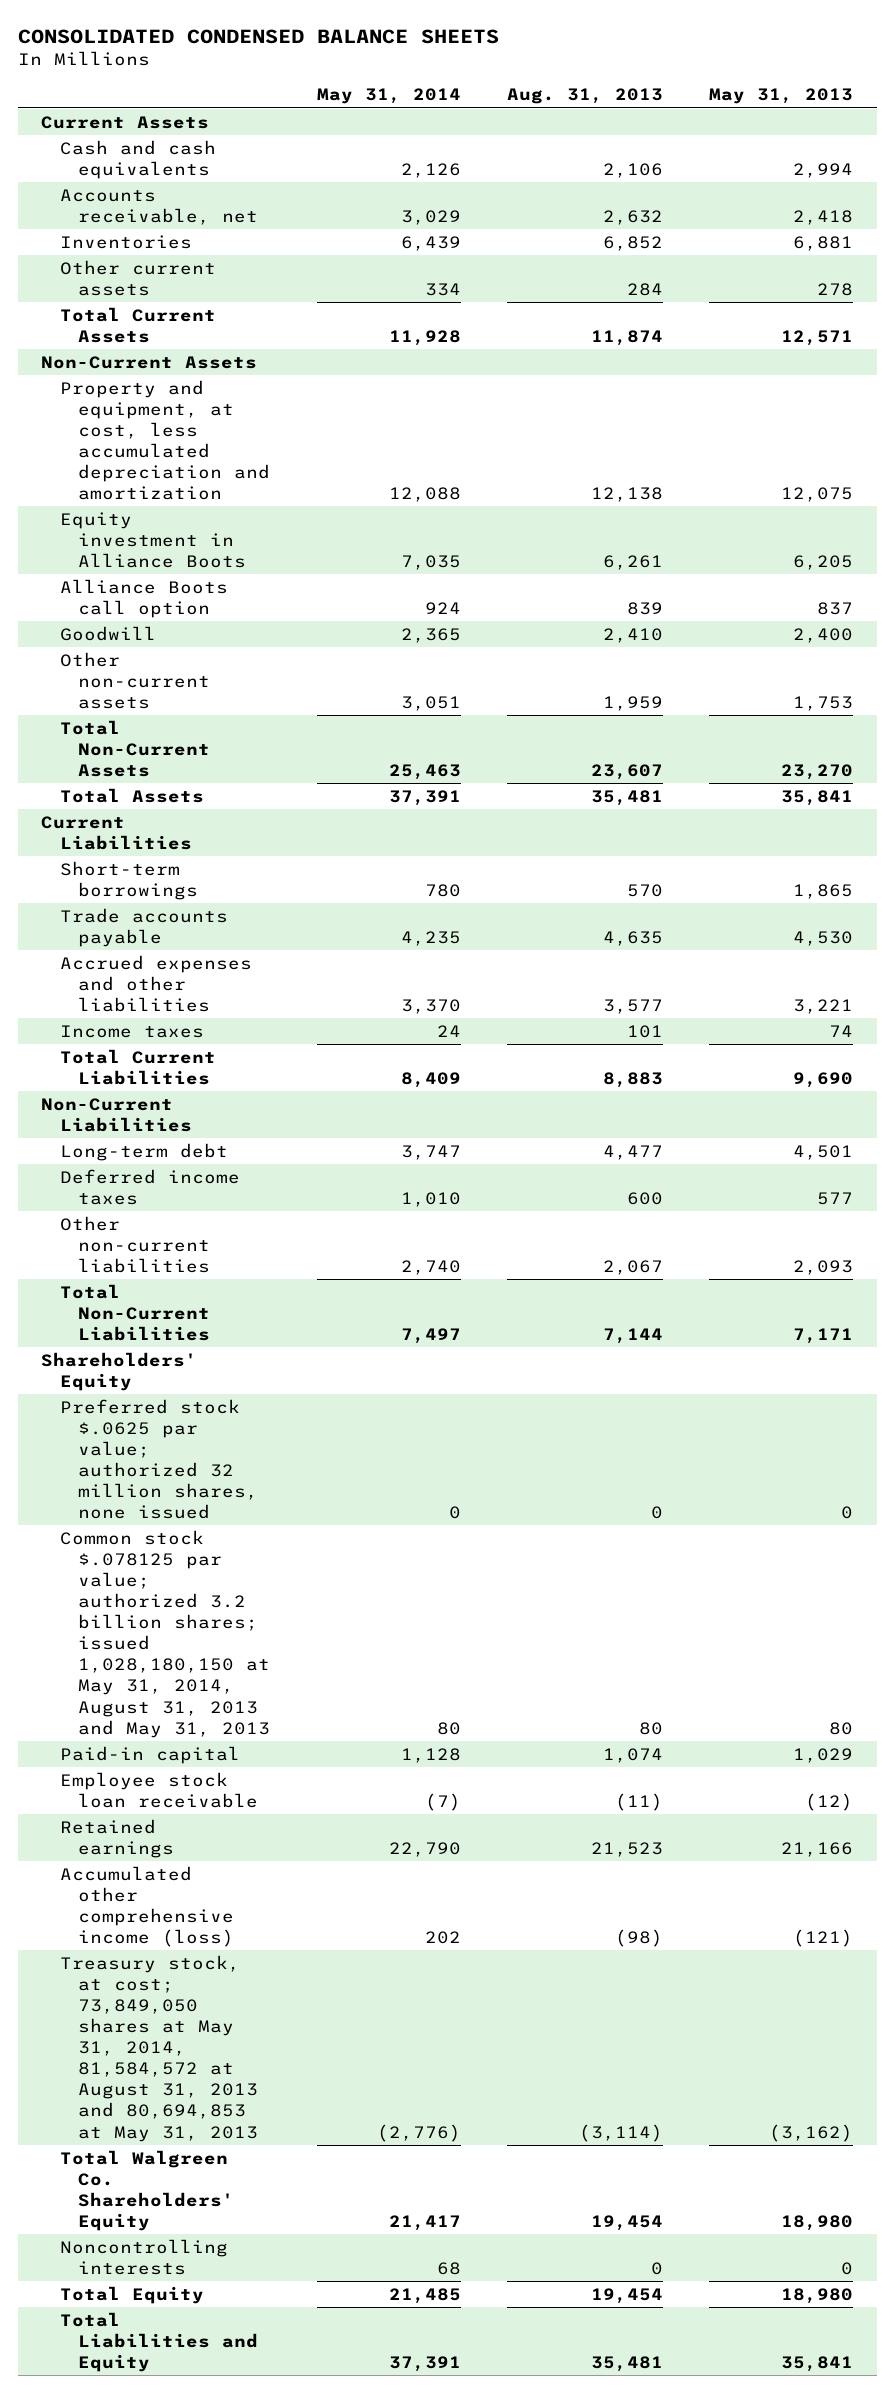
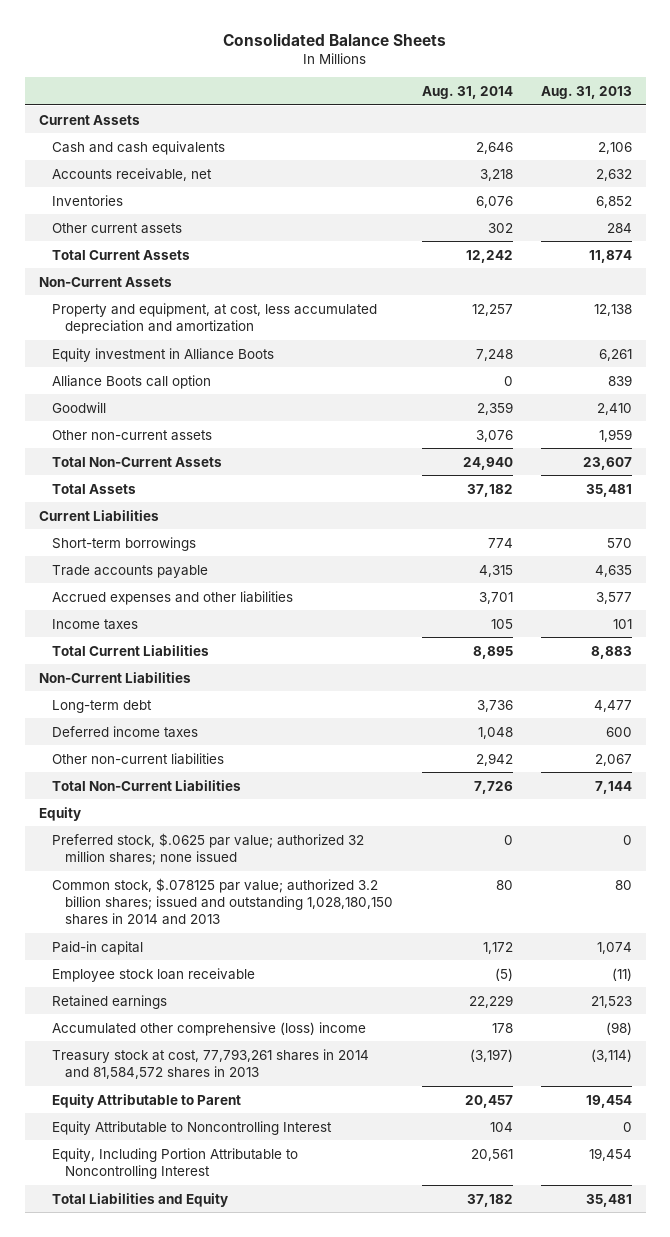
- CONSOLIDATED CONDENSED BALANCE SHEETS
+ Consolidated Balance Sheets
- | May 31, 2014 | Aug. 31, 2013 | May 31, 2013
+ | Aug. 31, 2014 | Aug. 31, 2013
- Shareholders' Equity
- Preferred stock $.0625 par value; authorized 32 million shares, none issued | 0 | 0 | 0
- Common stock $.078125 par value; authorized 3.2 billion shares; issued 1,028,180,150 at May 31, 2014, August 31, 2013 and May 31, 2013 | 80 | 80 | 80
+ Equity
+ Preferred stock, $.0625 par value; authorized 32 million shares; none issued | 0 | 0
+ Common stock, $.078125 par value; authorized 3.2 billion shares; issued and outstanding 1,028,180,150 shares in 2014 and 2013 | 80 | 80
- Accumulated other comprehensive income (loss) | 202 | (98) | (121)
- Treasury stock, at cost; 73,849,050 shares at May 31, 2014, 81,584,572 at August 31, 2013 and 80,694,853 at May 31, 2013 | (2,776) | (3,114) | (3,162)
- Total Walgreen Co. Shareholders' Equity | 21,417 | 19,454 | 18,980
- Noncontrolling interests | 68 | 0 | 0
- Total Equity | 21,485 | 19,454 | 18,980
+ Accumulated other comprehensive (loss) income | 178 | (98)
+ Treasury stock at cost, 77,793,261 shares in 2014 and 81,584,572 shares in 2013 | (3,197) | (3,114)
+ Equity Attributable to Parent | 20,457 | 19,454
+ Equity Attributable to Noncontrolling Interest | 104 | 0
+ Equity, Including Portion Attributable to Noncontrolling Interest | 20,561 | 19,454

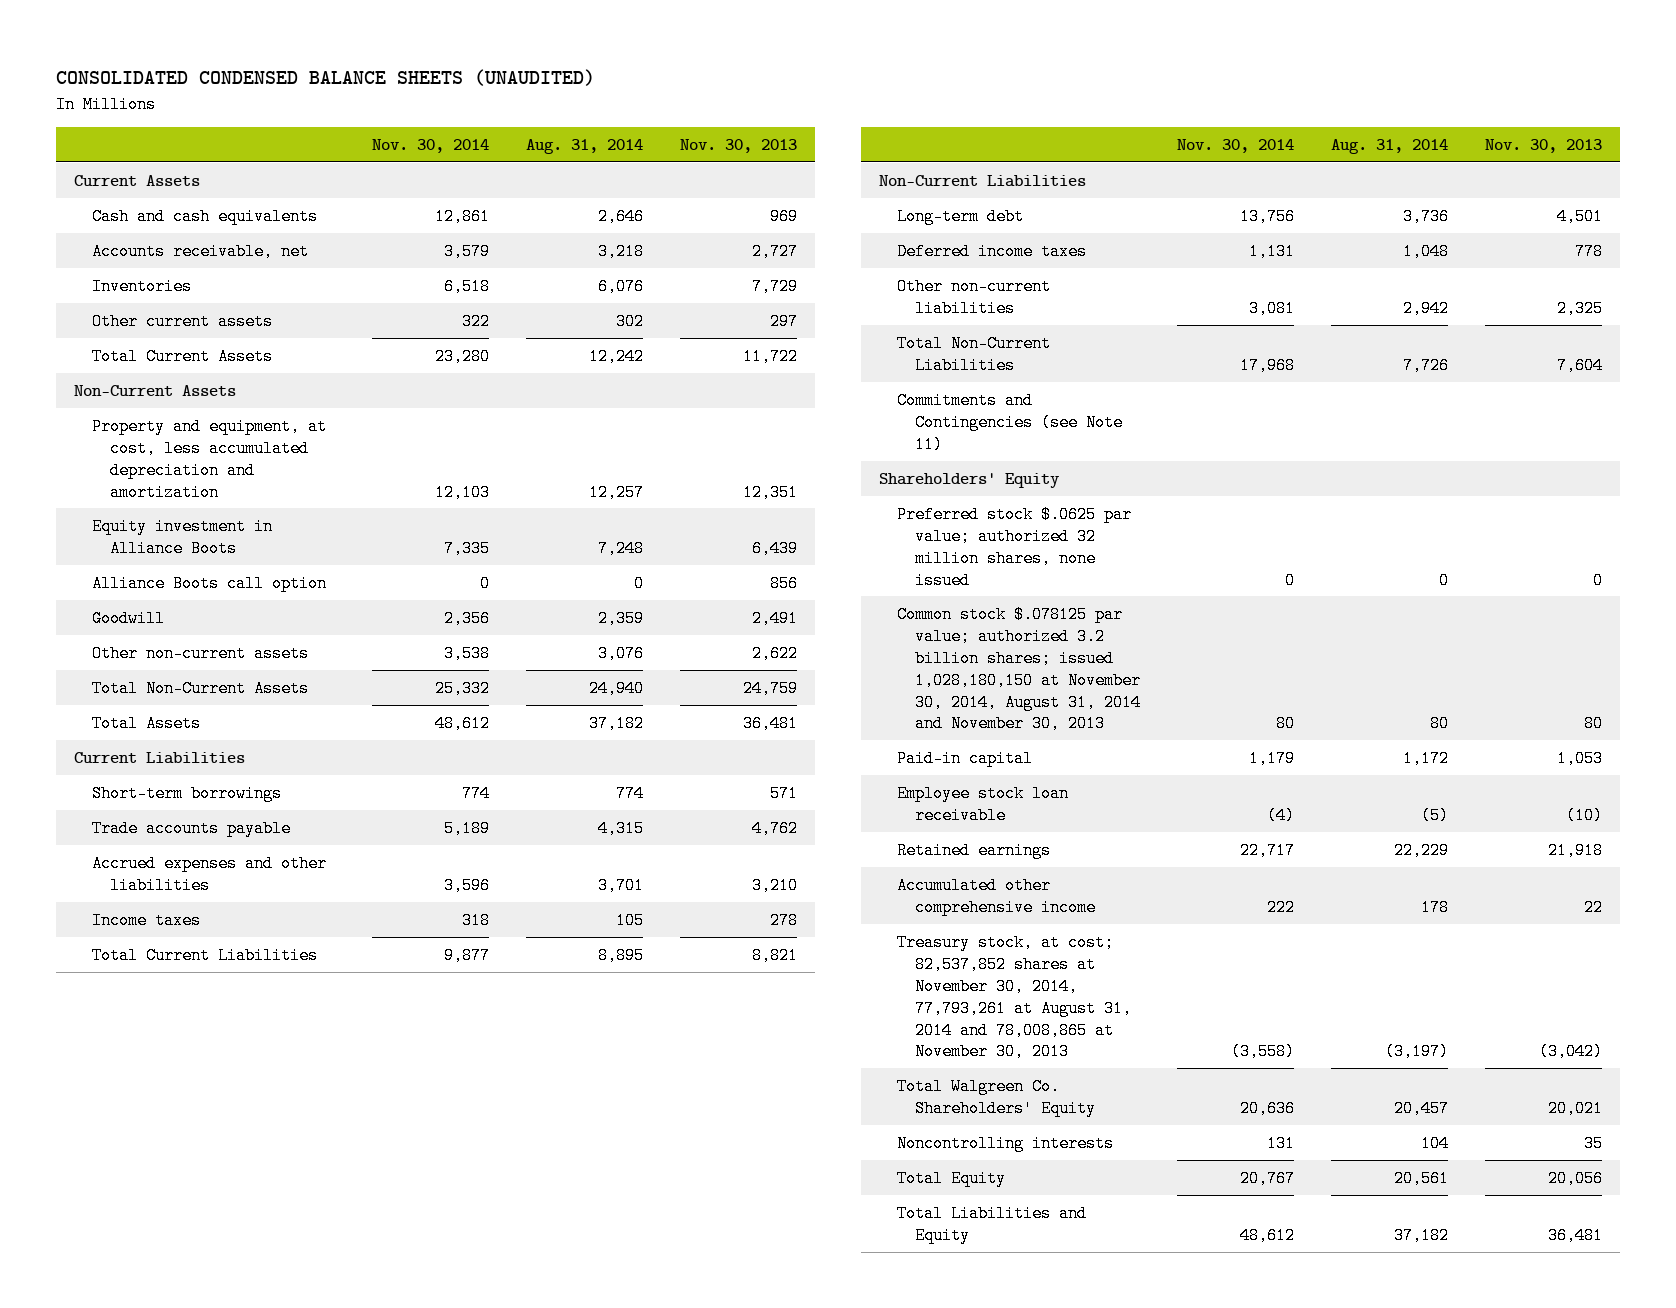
- Consolidated Balance Sheets
+ CONSOLIDATED CONDENSED BALANCE SHEETS (UNAUDITED)
- | Aug. 31, 2014 | Aug. 31, 2013
+ | Nov. 30, 2014 | Aug. 31, 2014 | Nov. 30, 2013
- Equity
- Preferred stock, $.0625 par value; authorized 32 million shares; none issued | 0 | 0
- Common stock, $.078125 par value; authorized 3.2 billion shares; issued and outstanding 1,028,180,150 shares in 2014 and 2013 | 80 | 80
+ Commitments and Contingencies (see Note 11)
+ Shareholders' Equity
+ Preferred stock $.0625 par value; authorized 32 million shares, none issued | 0 | 0 | 0
+ Common stock $.078125 par value; authorized 3.2 billion shares; issued 1,028,180,150 at November 30, 2014, August 31, 2014 and November 30, 2013 | 80 | 80 | 80
- Accumulated other comprehensive (loss) income | 178 | (98)
- Treasury stock at cost, 77,793,261 shares in 2014 and 81,584,572 shares in 2013 | (3,197) | (3,114)
- Equity Attributable to Parent | 20,457 | 19,454
- Equity Attributable to Noncontrolling Interest | 104 | 0
- Equity, Including Portion Attributable to Noncontrolling Interest | 20,561 | 19,454
+ Accumulated other comprehensive income | 222 | 178 | 22
+ Treasury stock, at cost; 82,537,852 shares at November 30, 2014, 77,793,261 at August 31, 2014 and 78,008,865 at November 30, 2013 | (3,558) | (3,197) | (3,042)
+ Total Walgreen Co. Shareholders' Equity | 20,636 | 20,457 | 20,021
+ Noncontrolling interests | 131 | 104 | 35
+ Total Equity | 20,767 | 20,561 | 20,056

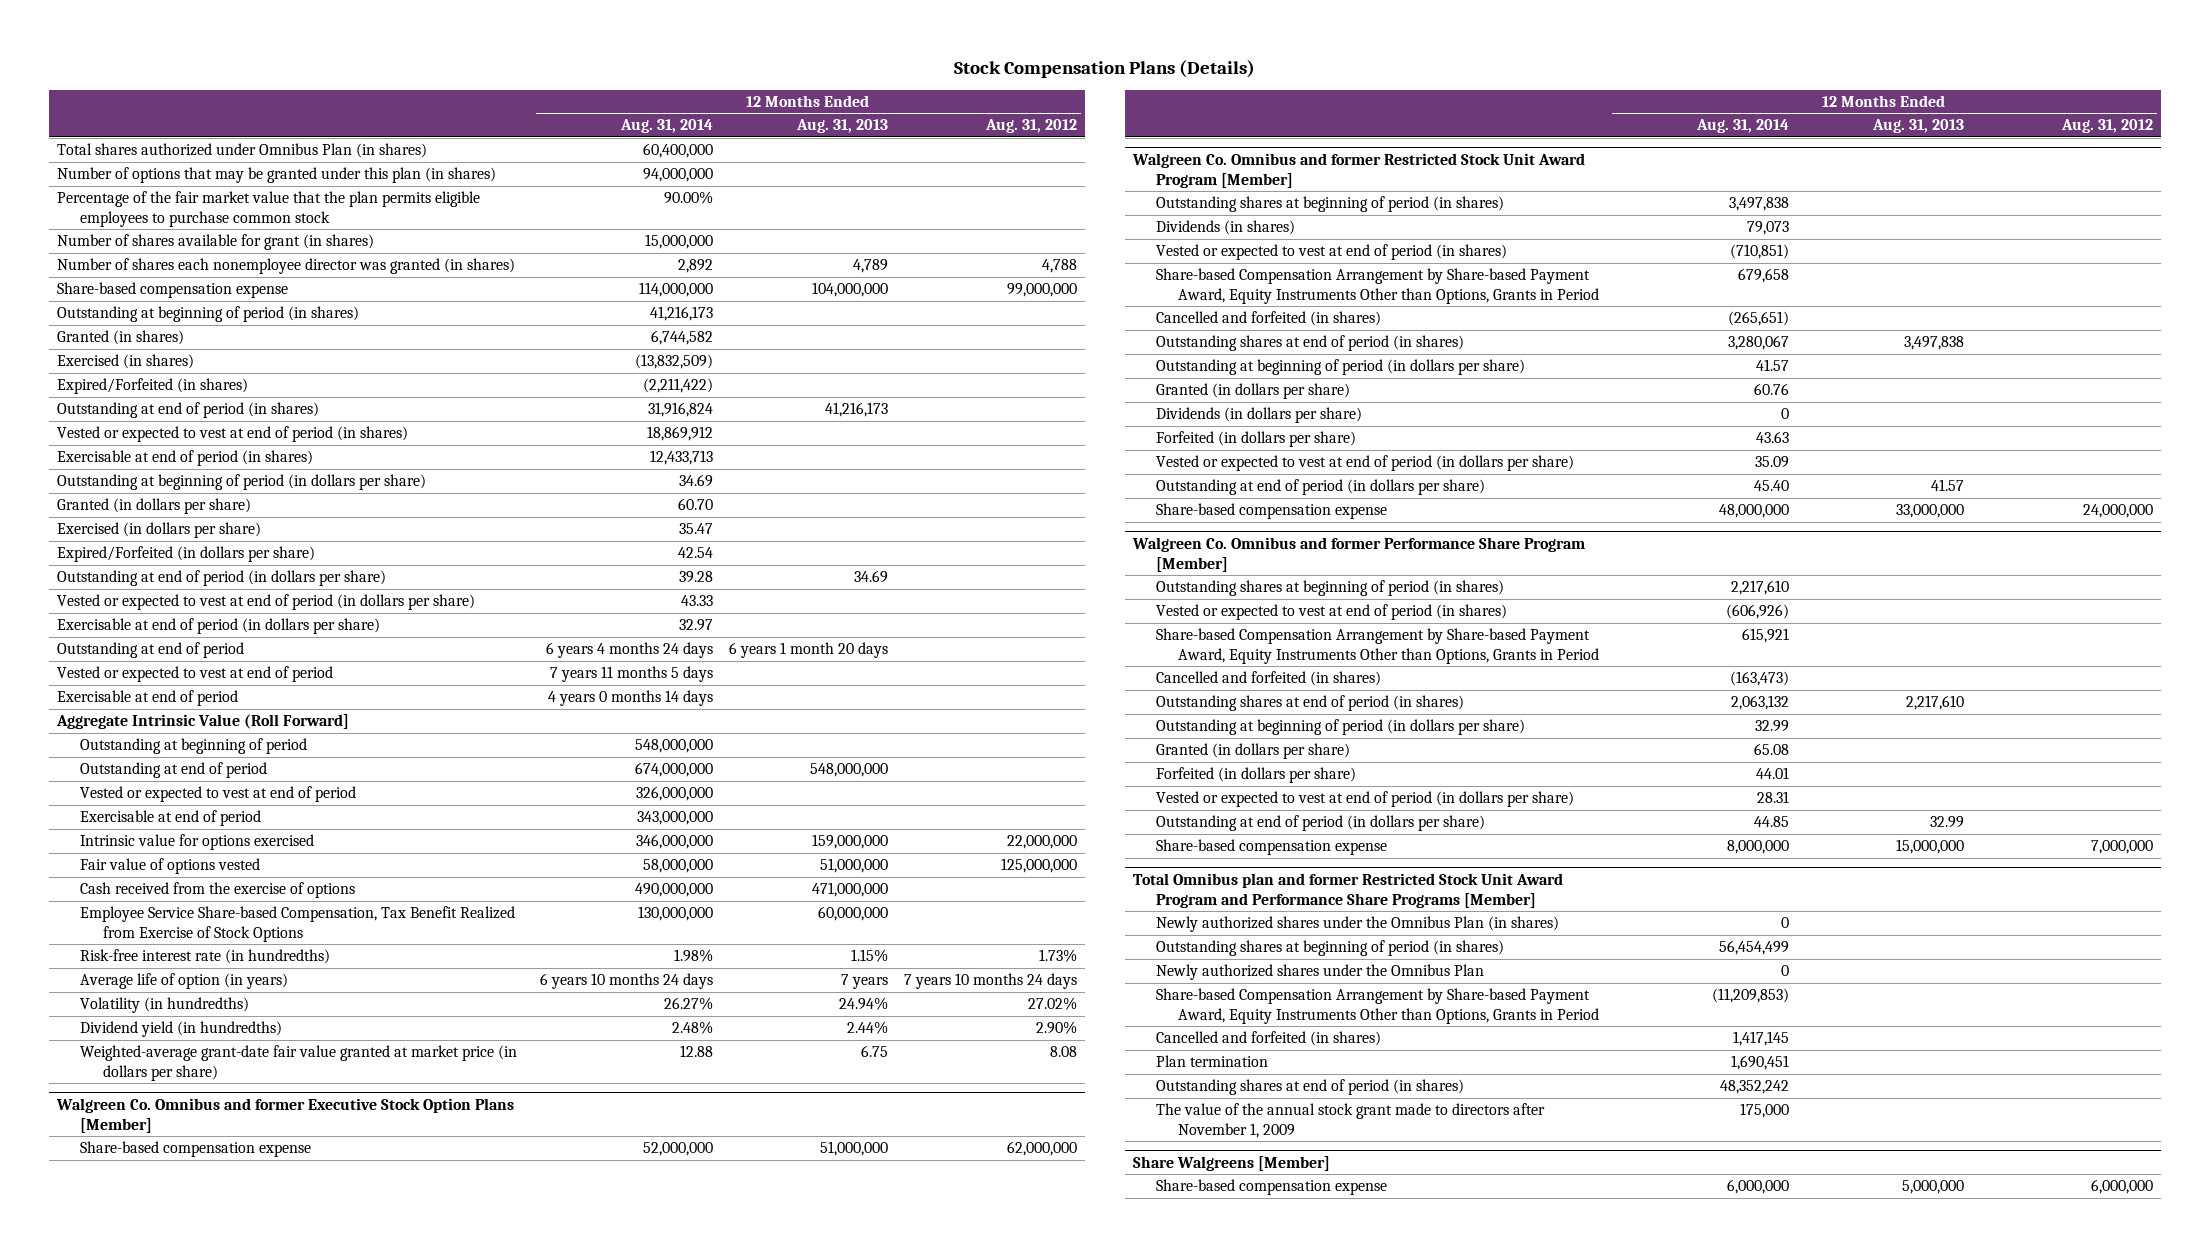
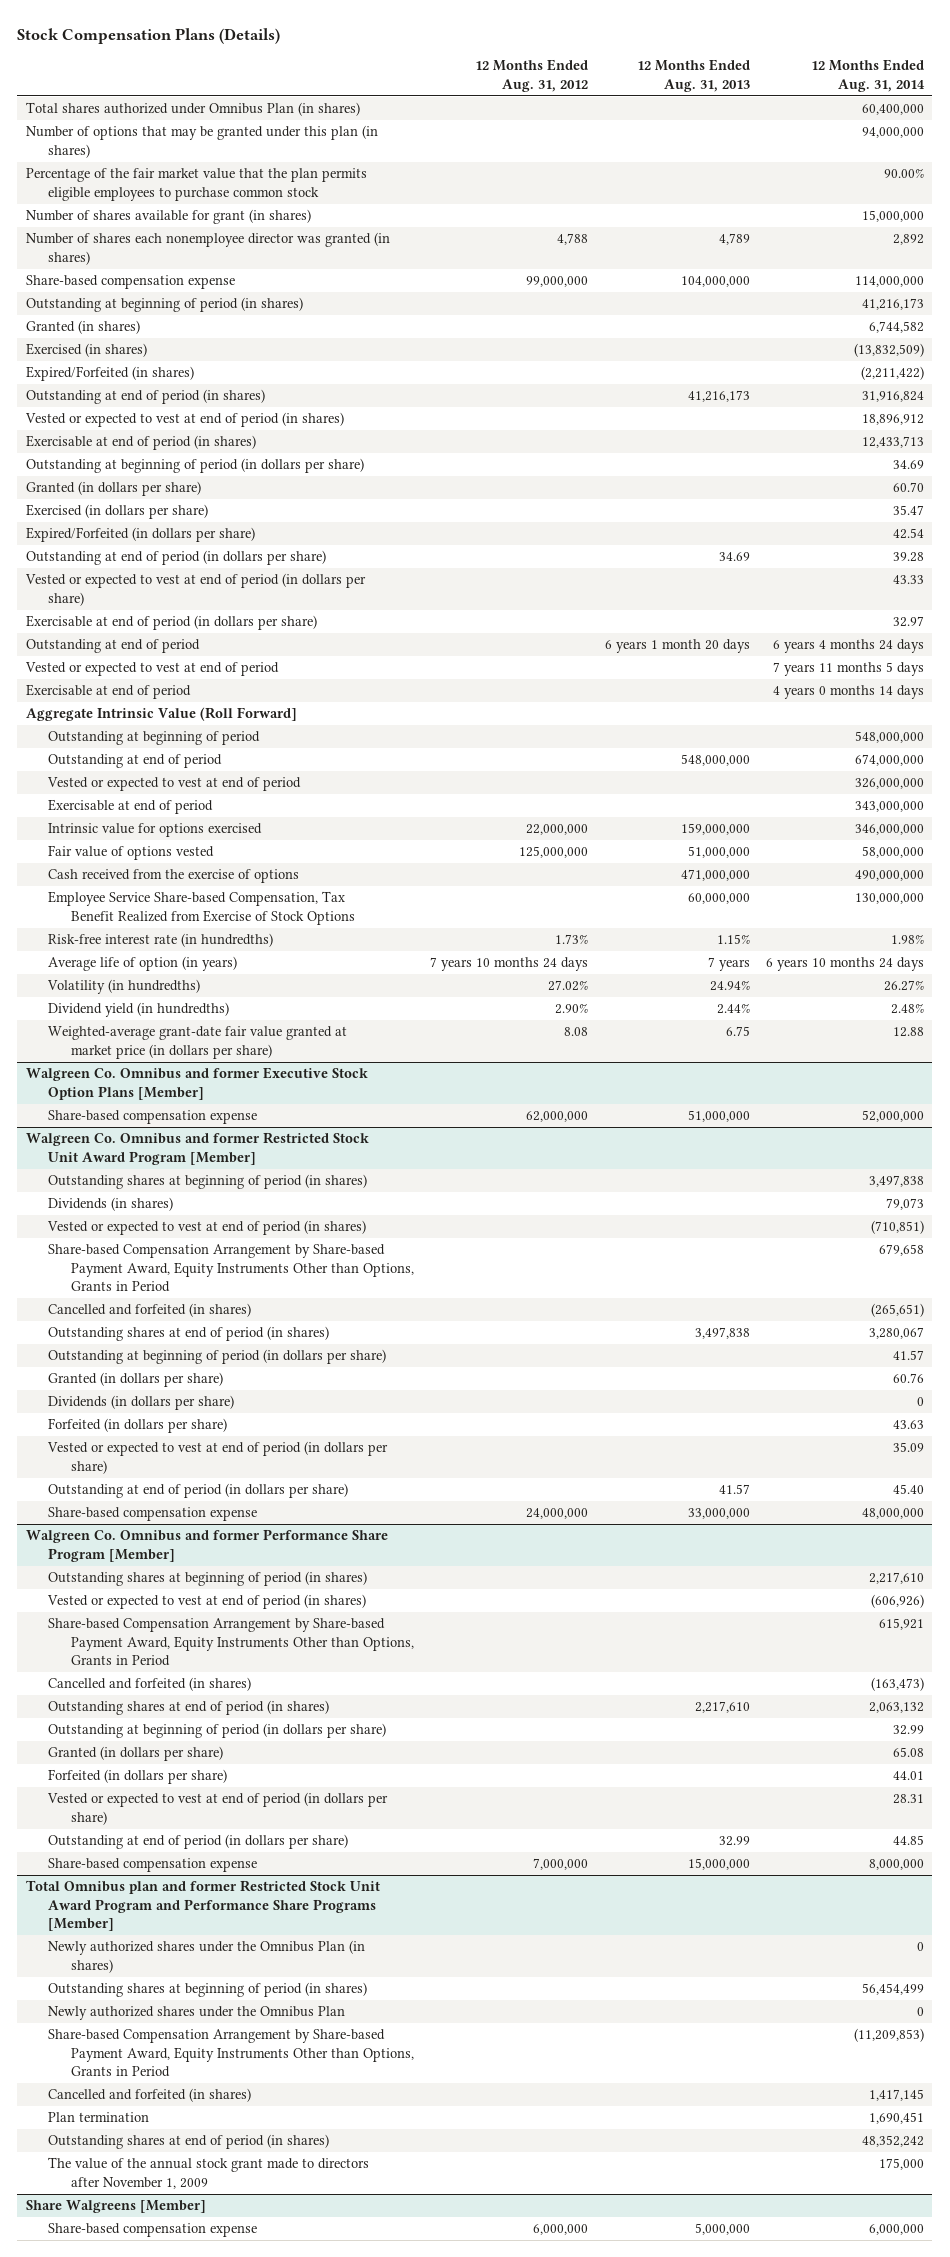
- | 12 Months Ended Aug. 31, 2014 | 12 Months Ended Aug. 31, 2013 | 12 Months Ended Aug. 31, 2012
+ | 12 Months Ended Aug. 31, 2012 | 12 Months Ended Aug. 31, 2013 | 12 Months Ended Aug. 31, 2014
- Vested or expected to vest at end of period (in shares) | 18,869,912 | |
+ Vested or expected to vest at end of period (in shares) | | | 18,896,912

